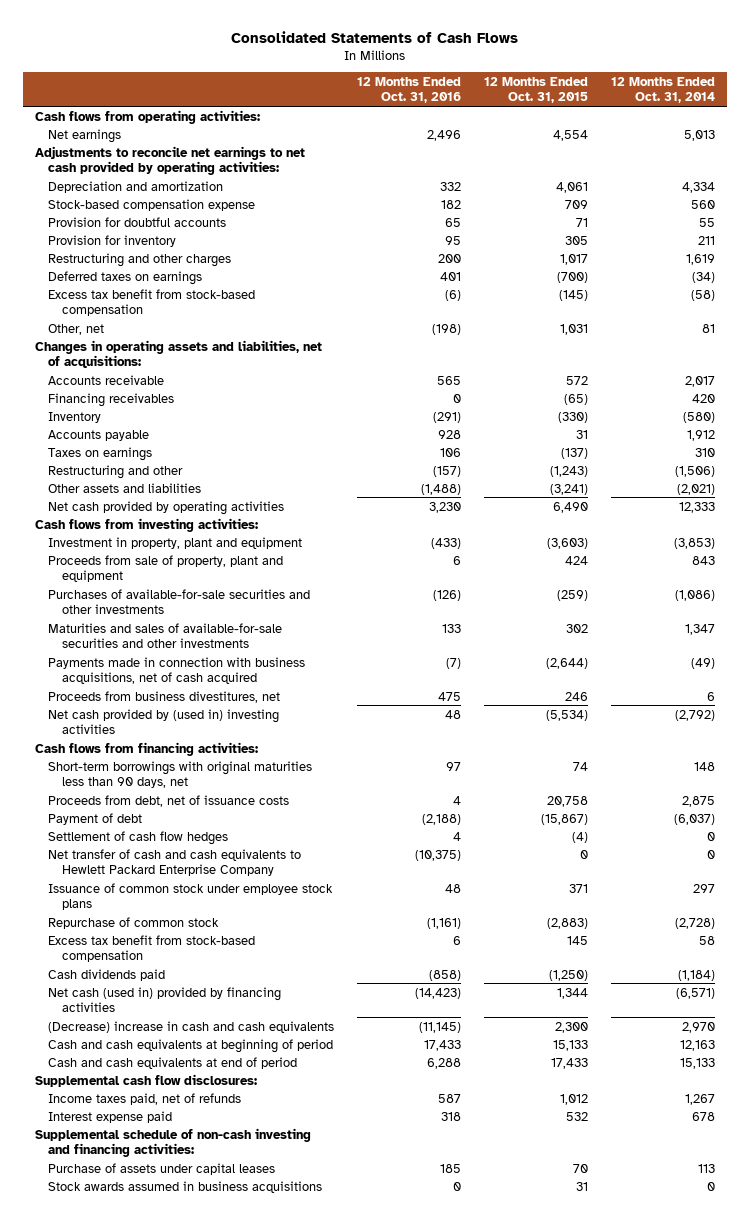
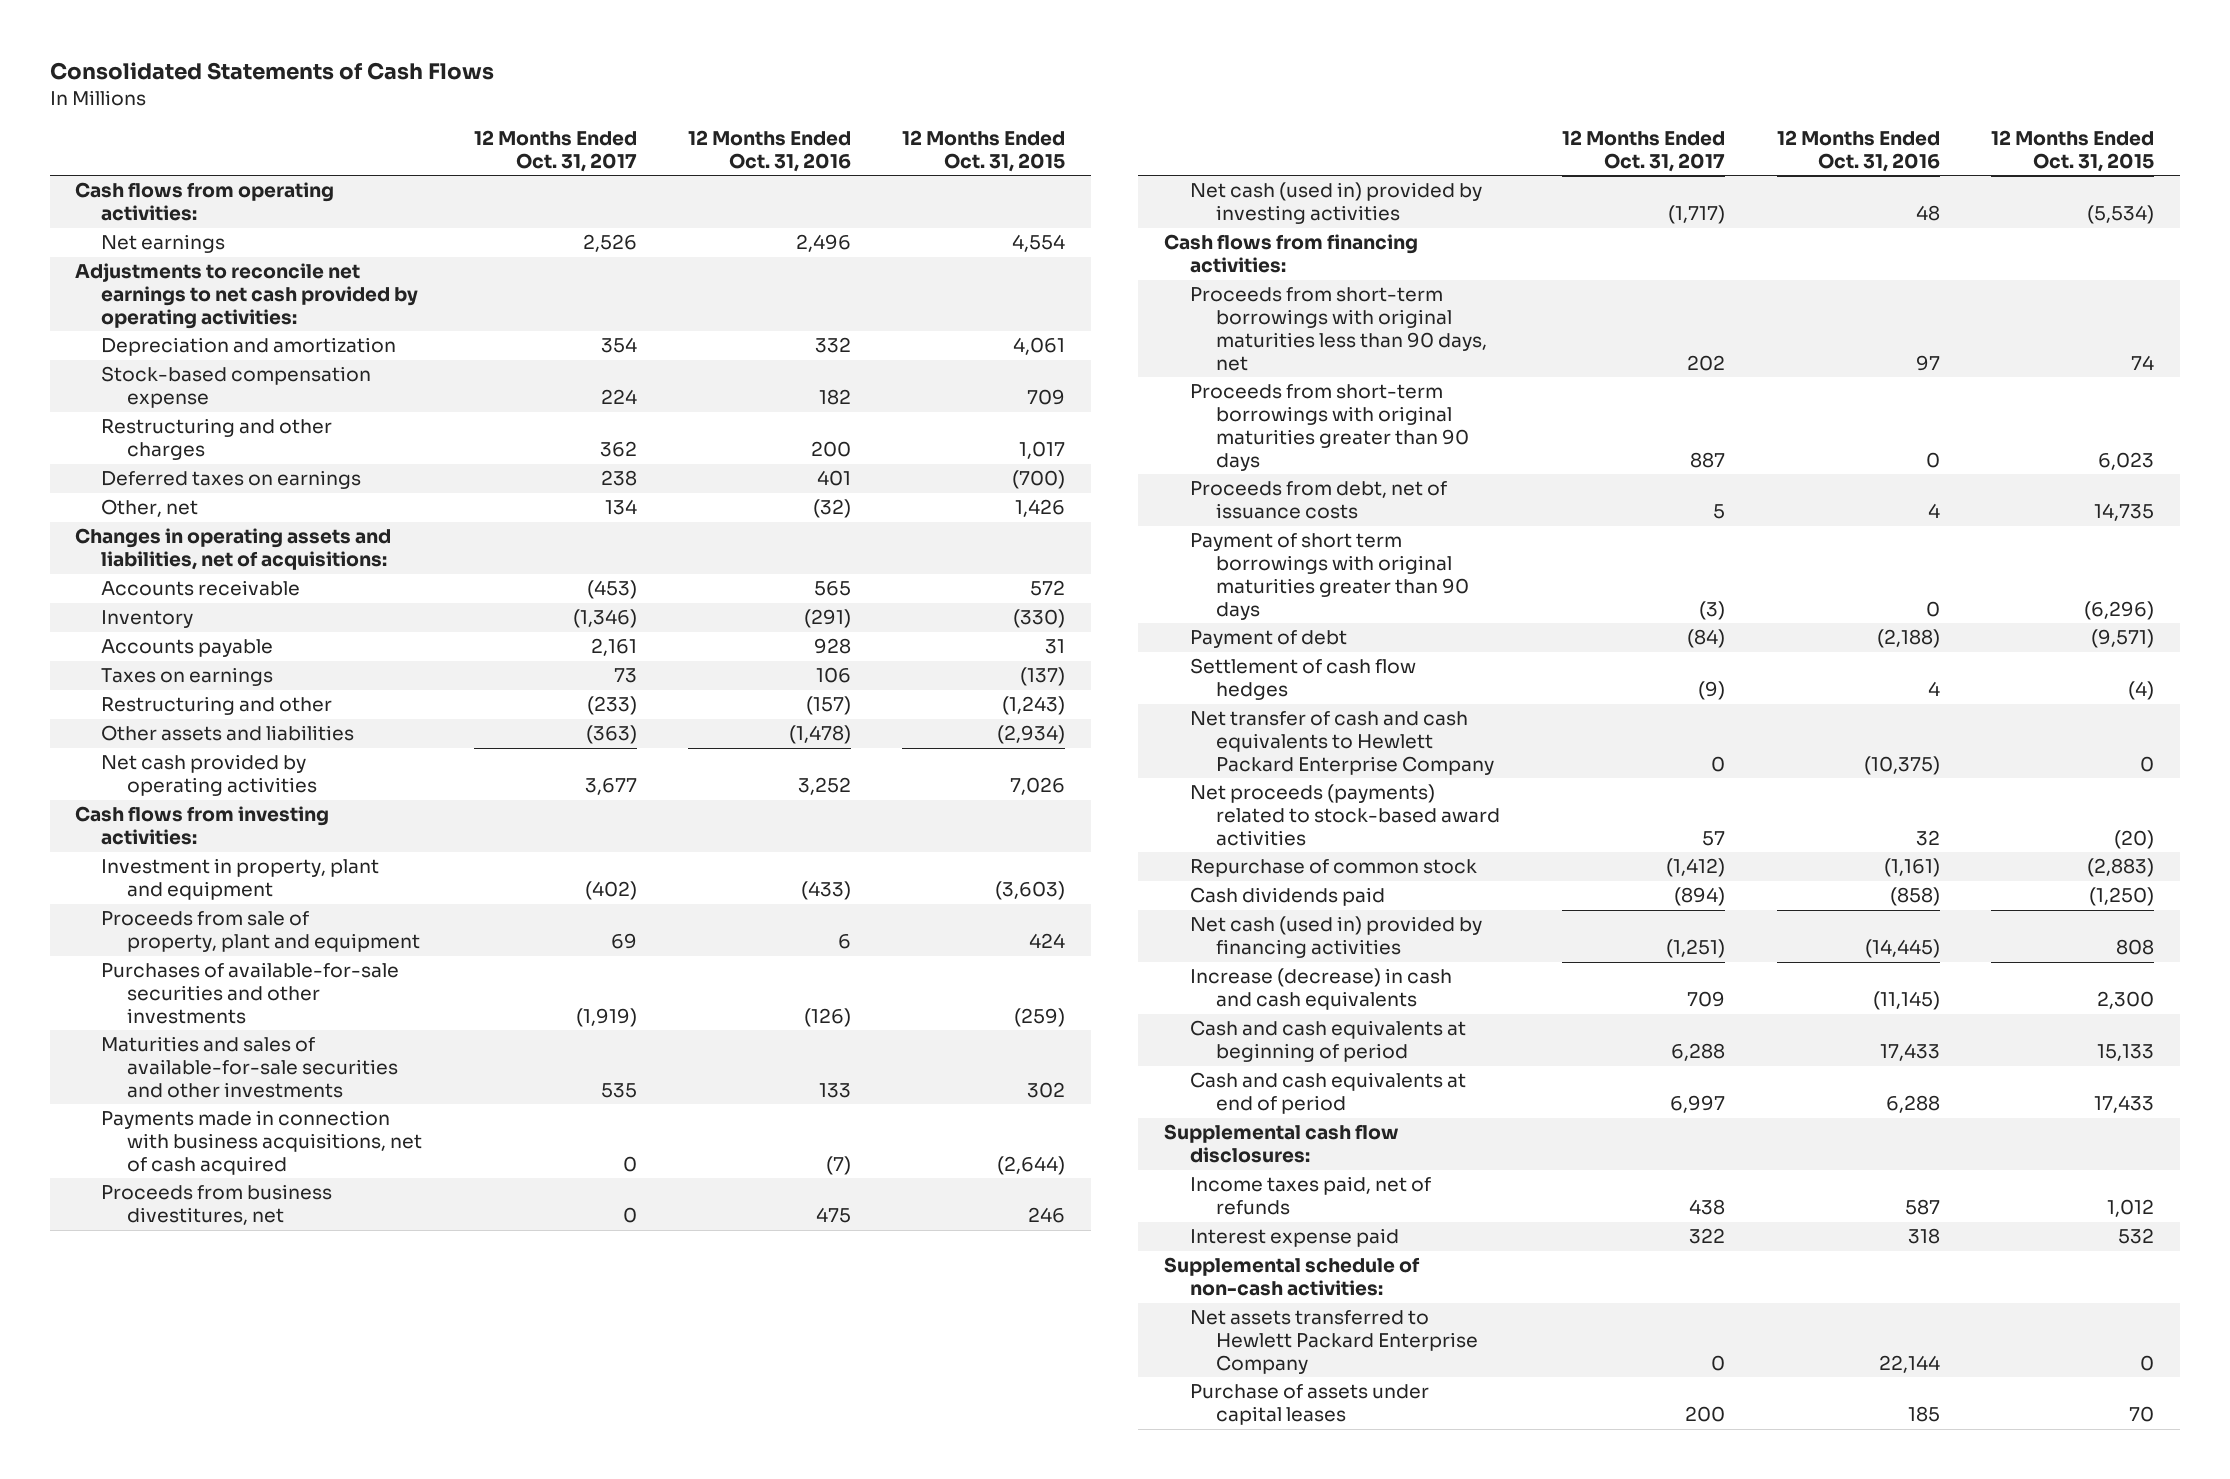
- | 12 Months Ended Oct. 31, 2016 | 12 Months Ended Oct. 31, 2015 | 12 Months Ended Oct. 31, 2014
+ | 12 Months Ended Oct. 31, 2017 | 12 Months Ended Oct. 31, 2016 | 12 Months Ended Oct. 31, 2015
- Provision for doubtful accounts | 65 | 71 | 55
- Provision for inventory | 95 | 305 | 211
- Excess tax benefit from stock-based compensation | (6) | (145) | (58)
- Other, net | (198) | 1,031 | 81
+ Other, net | 134 | (32) | 1,426
- Financing receivables | 0 | (65) | 420
- Other assets and liabilities | (1,488) | (3,241) | (2,021)
- Net cash provided by operating activities | 3,230 | 6,490 | 12,333
+ Other assets and liabilities | (363) | (1,478) | (2,934)
+ Net cash provided by operating activities | 3,677 | 3,252 | 7,026
- Net cash provided by (used in) investing activities | 48 | (5,534) | (2,792)
+ Net cash (used in) provided by investing activities | (1,717) | 48 | (5,534)
- Short-term borrowings with original maturities less than 90 days, net | 97 | 74 | 148
- Proceeds from debt, net of issuance costs | 4 | 20,758 | 2,875
- Payment of debt | (2,188) | (15,867) | (6,037)
+ Proceeds from short-term borrowings with original maturities less than 90 days, net | 202 | 97 | 74
+ Proceeds from short-term borrowings with original maturities greater than 90 days | 887 | 0 | 6,023
+ Proceeds from debt, net of issuance costs | 5 | 4 | 14,735
+ Payment of short term borrowings with original maturities greater than 90 days | (3) | 0 | (6,296)
+ Payment of debt | (84) | (2,188) | (9,571)
- Issuance of common stock under employee stock plans | 48 | 371 | 297
+ Net proceeds (payments) related to stock-based award activities | 57 | 32 | (20)
- Excess tax benefit from stock-based compensation | 6 | 145 | 58
- Net cash (used in) provided by financing activities | (14,423) | 1,344 | (6,571)
- (Decrease) increase in cash and cash equivalents | (11,145) | 2,300 | 2,970
+ Net cash (used in) provided by financing activities | (1,251) | (14,445) | 808
+ Increase (decrease) in cash and cash equivalents | 709 | (11,145) | 2,300
- Supplemental schedule of non-cash investing and financing activities:
+ Supplemental schedule of non-cash activities:
+ Net assets transferred to Hewlett Packard Enterprise Company | 0 | 22,144 | 0
- Stock awards assumed in business acquisitions | 0 | 31 | 0

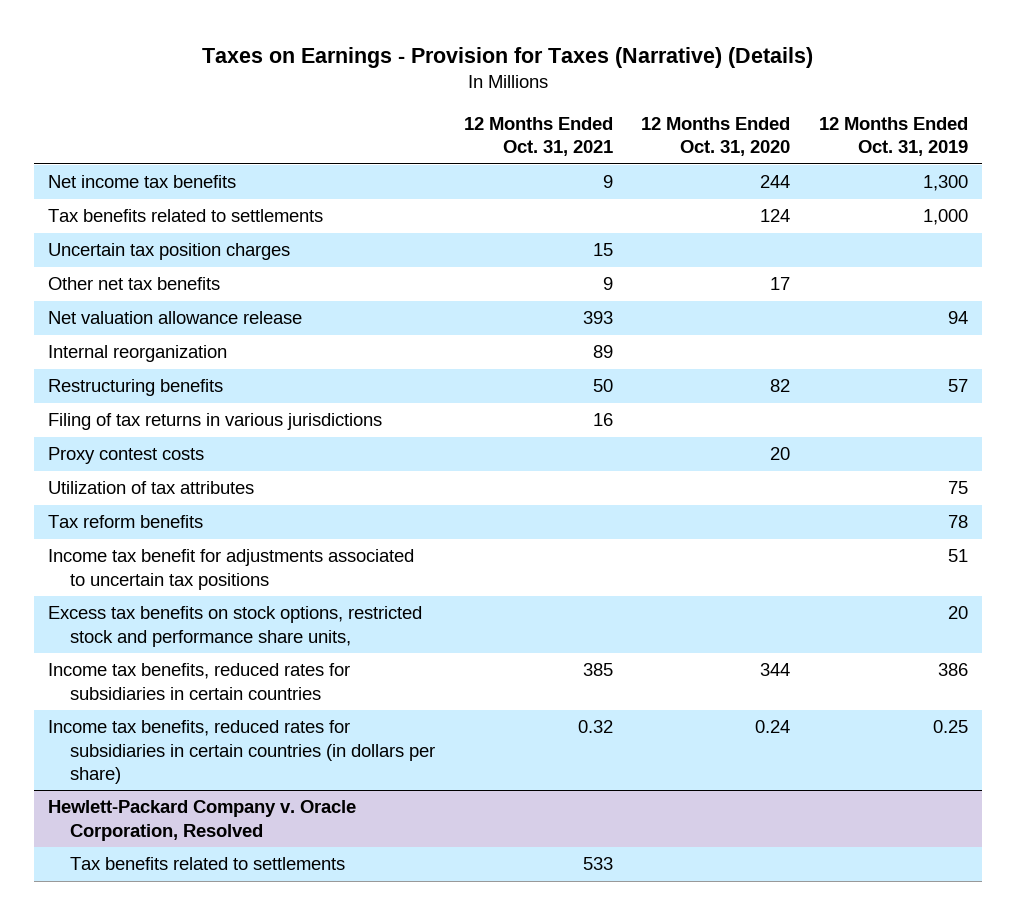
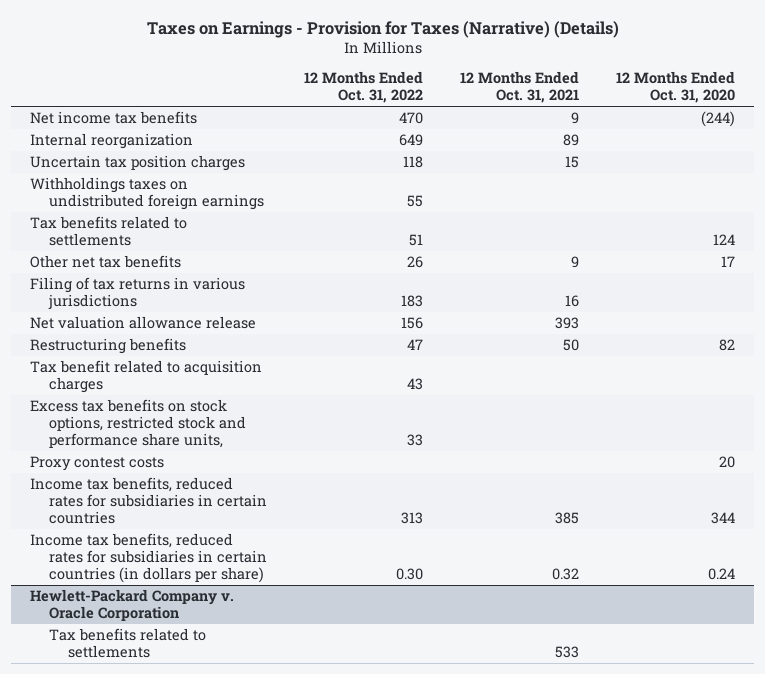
- | 12 Months Ended Oct. 31, 2021 | 12 Months Ended Oct. 31, 2020 | 12 Months Ended Oct. 31, 2019
+ | 12 Months Ended Oct. 31, 2022 | 12 Months Ended Oct. 31, 2021 | 12 Months Ended Oct. 31, 2020
- Net income tax benefits | 9 | 244 | 1,300
+ Net income tax benefits | 470 | 9 | (244)
moved up: Internal reorganization | 649 | 89 |
+ Withholdings taxes on undistributed foreign earnings | 55 | |
moved down: Tax benefits related to settlements | 51 | | 124
moved up: Filing of tax returns in various jurisdictions | 183 | 16 |
- Utilization of tax attributes | | | 75
- Tax reform benefits | | | 78
- Income tax benefit for adjustments associated to uncertain tax positions | | | 51
+ Tax benefit related to acquisition charges | 43 | |
moved down: Proxy contest costs | | | 20
- Hewlett-Packard Company v. Oracle Corporation, Resolved
+ Hewlett-Packard Company v. Oracle Corporation

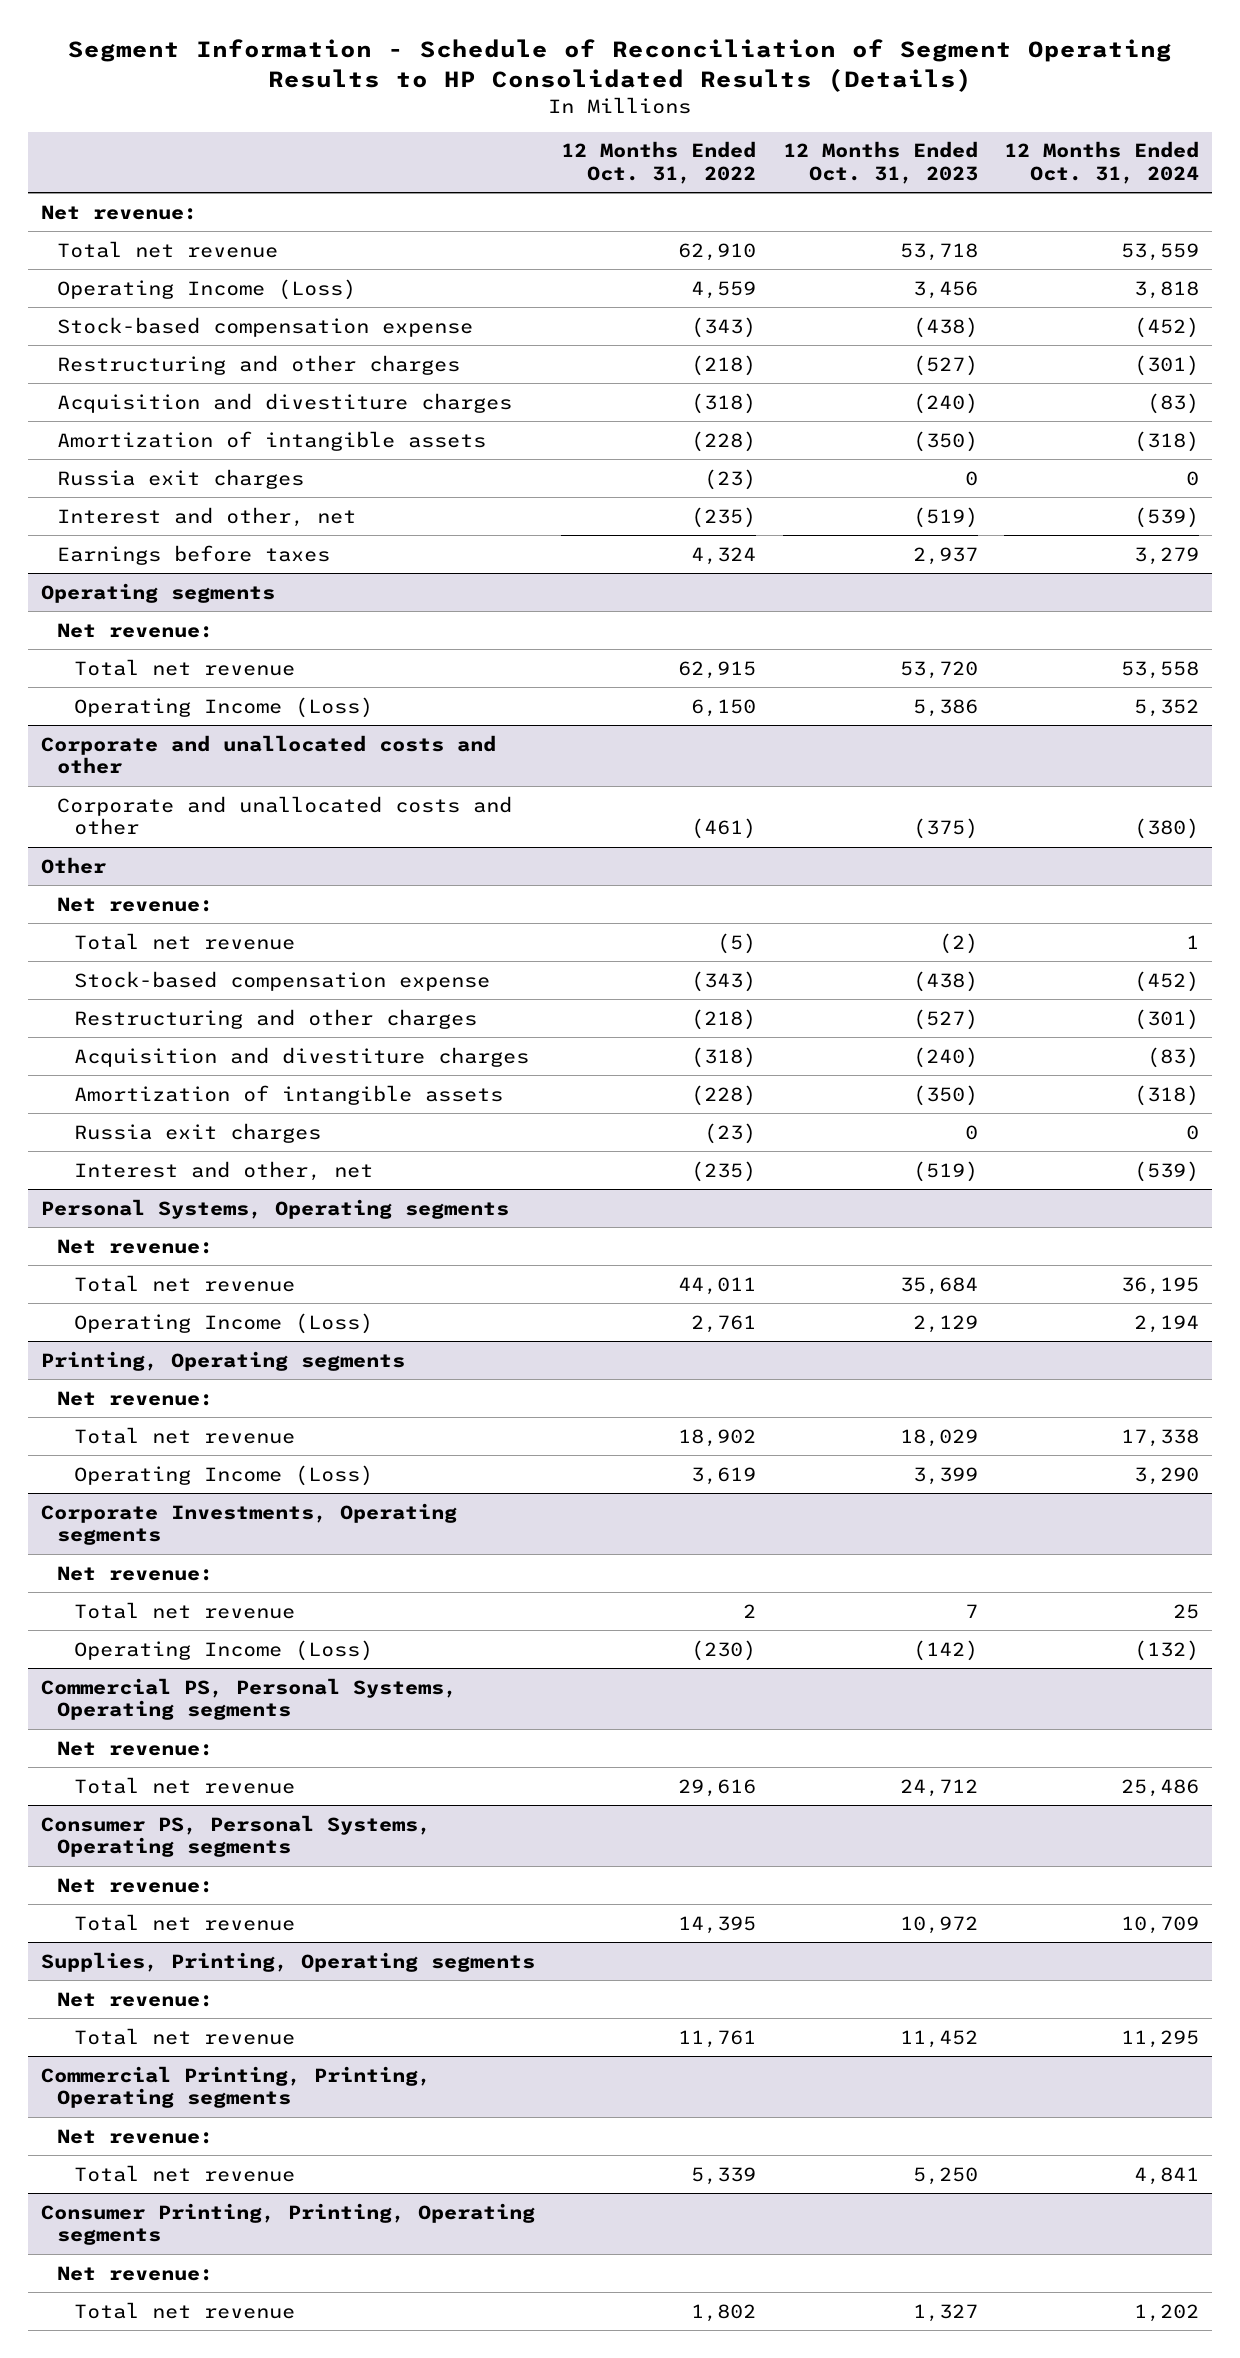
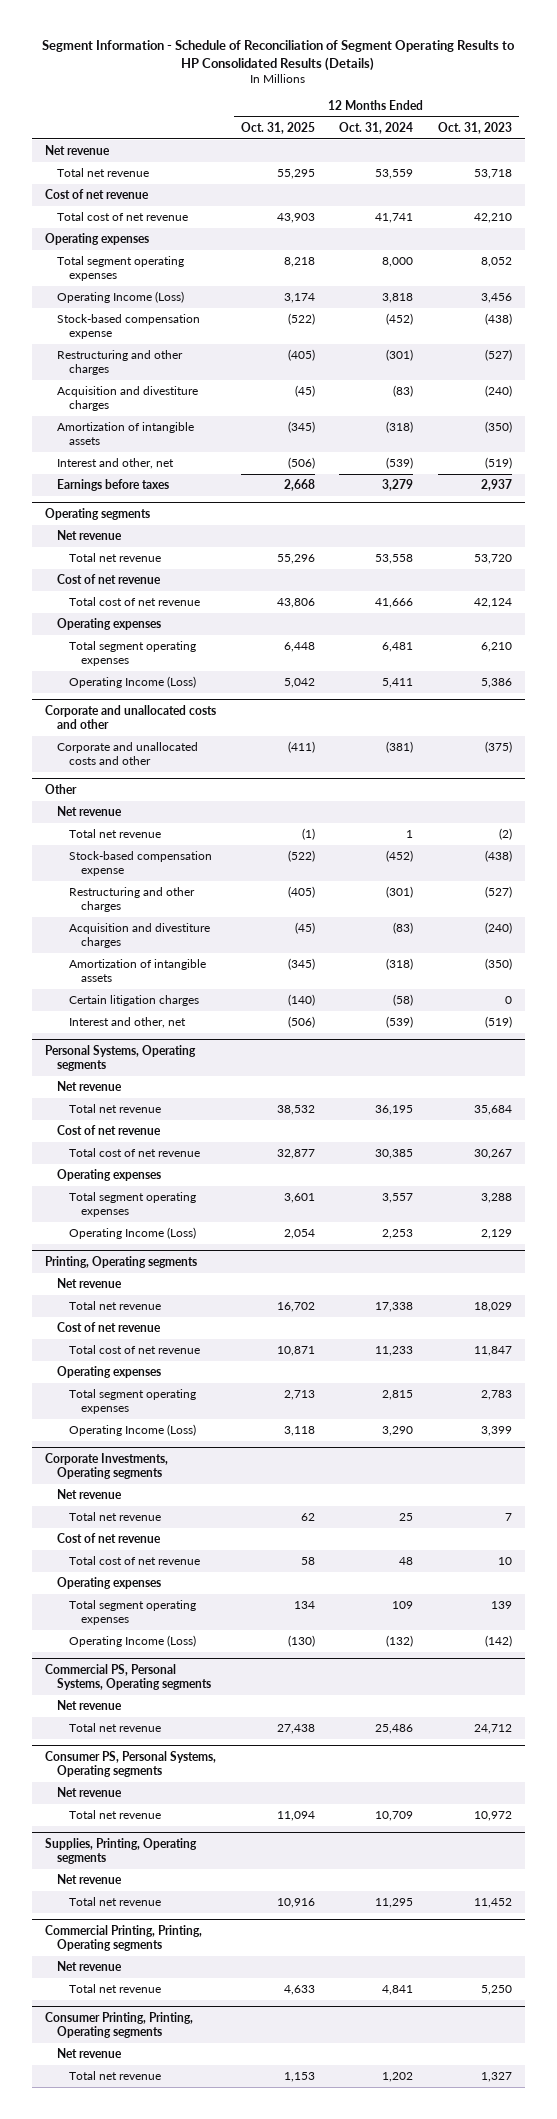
- | 12 Months Ended Oct. 31, 2022 | 12 Months Ended Oct. 31, 2023 | 12 Months Ended Oct. 31, 2024
+ | 12 Months Ended Oct. 31, 2025 | 12 Months Ended Oct. 31, 2024 | 12 Months Ended Oct. 31, 2023
- Net revenue:
+ Net revenue
+ Cost of net revenue
+ Total cost of net revenue | 43,903 | 41,741 | 42,210
+ Operating expenses
+ Total segment operating expenses | 8,218 | 8,000 | 8,052
- Russia exit charges | (23) | 0 | 0
@ Operating segments
- Net revenue:
+ Net revenue
- Operating Income (Loss) | 6,150 | 5,386 | 5,352
+ Cost of net revenue
+ Total cost of net revenue | 43,806 | 41,666 | 42,124
+ Operating expenses
+ Total segment operating expenses | 6,448 | 6,481 | 6,210
+ Operating Income (Loss) | 5,042 | 5,411 | 5,386
@ Corporate and unallocated costs and other
- Corporate and unallocated costs and other | (461) | (375) | (380)
+ Corporate and unallocated costs and other | (411) | (381) | (375)
@ Other
- Net revenue:
+ Net revenue
- Russia exit charges | (23) | 0 | 0
+ Certain litigation charges | (140) | (58) | 0
@ Personal Systems, Operating segments
- Net revenue:
+ Net revenue
- Operating Income (Loss) | 2,761 | 2,129 | 2,194
+ Cost of net revenue
+ Total cost of net revenue | 32,877 | 30,385 | 30,267
+ Operating expenses
+ Total segment operating expenses | 3,601 | 3,557 | 3,288
+ Operating Income (Loss) | 2,054 | 2,253 | 2,129
@ Printing, Operating segments
- Net revenue:
+ Net revenue
+ Cost of net revenue
+ Total cost of net revenue | 10,871 | 11,233 | 11,847
+ Operating expenses
+ Total segment operating expenses | 2,713 | 2,815 | 2,783
@ Corporate Investments, Operating segments
- Net revenue:
+ Net revenue
+ Cost of net revenue
+ Total cost of net revenue | 58 | 48 | 10
+ Operating expenses
+ Total segment operating expenses | 134 | 109 | 139
@ Commercial PS, Personal Systems, Operating segments
- Net revenue:
+ Net revenue
@ Consumer PS, Personal Systems, Operating segments
- Net revenue:
+ Net revenue
@ Supplies, Printing, Operating segments
- Net revenue:
+ Net revenue
@ Commercial Printing, Printing, Operating segments
- Net revenue:
+ Net revenue
@ Consumer Printing, Printing, Operating segments
- Net revenue:
+ Net revenue

